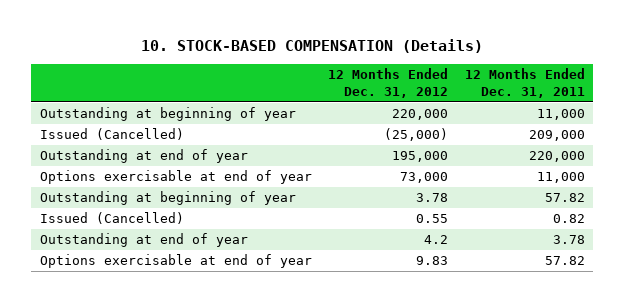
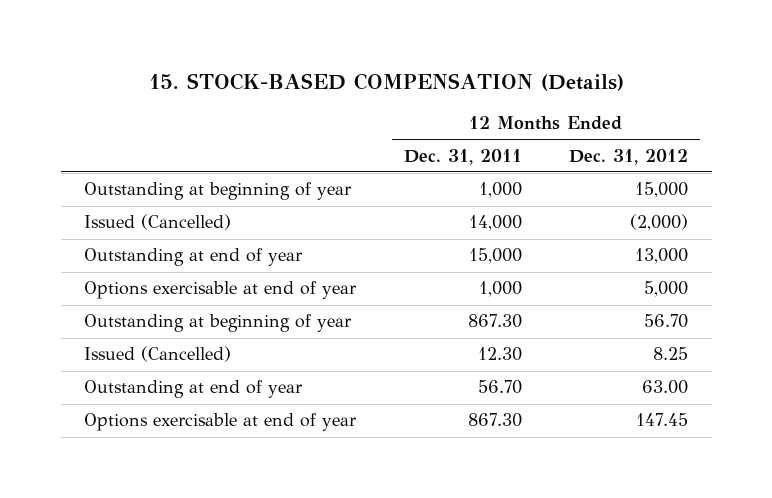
- 10. STOCK-BASED COMPENSATION (Details)
+ 15. STOCK-BASED COMPENSATION (Details)
- | 12 Months Ended Dec. 31, 2012 | 12 Months Ended Dec. 31, 2011
+ | 12 Months Ended Dec. 31, 2011 | 12 Months Ended Dec. 31, 2012
- Outstanding at beginning of year | 220,000 | 11,000
- Issued (Cancelled) | (25,000) | 209,000
- Outstanding at end of year | 195,000 | 220,000
- Options exercisable at end of year | 73,000 | 11,000
- Outstanding at beginning of year | 3.78 | 57.82
- Issued (Cancelled) | 0.55 | 0.82
- Outstanding at end of year | 4.2 | 3.78
- Options exercisable at end of year | 9.83 | 57.82
+ Outstanding at beginning of year | 1,000 | 15,000
+ Issued (Cancelled) | 14,000 | (2,000)
+ Outstanding at end of year | 15,000 | 13,000
+ Options exercisable at end of year | 1,000 | 5,000
+ Outstanding at beginning of year | 867.30 | 56.70
+ Issued (Cancelled) | 12.30 | 8.25
+ Outstanding at end of year | 56.70 | 63.00
+ Options exercisable at end of year | 867.30 | 147.45

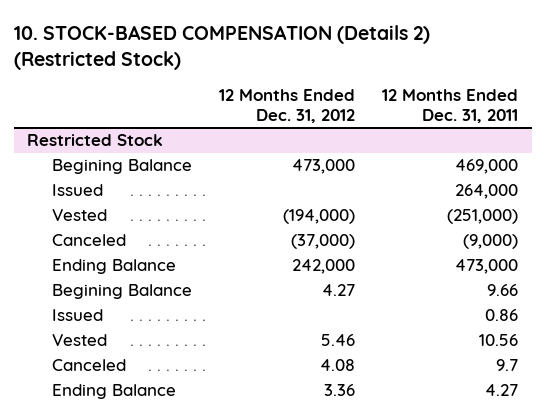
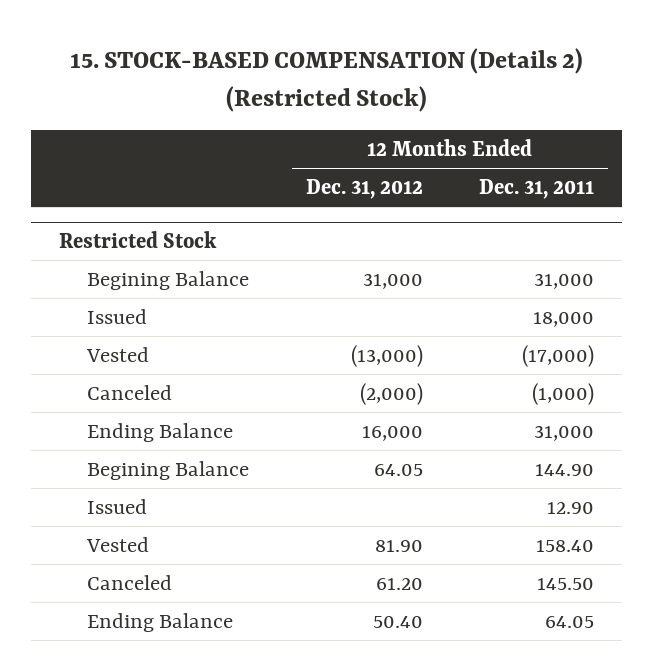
- 10. STOCK-BASED COMPENSATION (Details 2) (Restricted Stock)
+ 15. STOCK-BASED COMPENSATION (Details 2) (Restricted Stock)
@ Restricted Stock
- Begining Balance | 473,000 | 469,000
- Issued | | 264,000
- Vested | (194,000) | (251,000)
- Canceled | (37,000) | (9,000)
- Ending Balance | 242,000 | 473,000
- Begining Balance | 4.27 | 9.66
- Issued | | 0.86
- Vested | 5.46 | 10.56
- Canceled | 4.08 | 9.7
- Ending Balance | 3.36 | 4.27
+ Begining Balance | 31,000 | 31,000
+ Issued | | 18,000
+ Vested | (13,000) | (17,000)
+ Canceled | (2,000) | (1,000)
+ Ending Balance | 16,000 | 31,000
+ Begining Balance | 64.05 | 144.90
+ Issued | | 12.90
+ Vested | 81.90 | 158.40
+ Canceled | 61.20 | 145.50
+ Ending Balance | 50.40 | 64.05

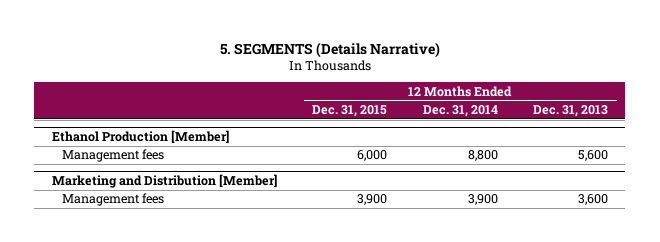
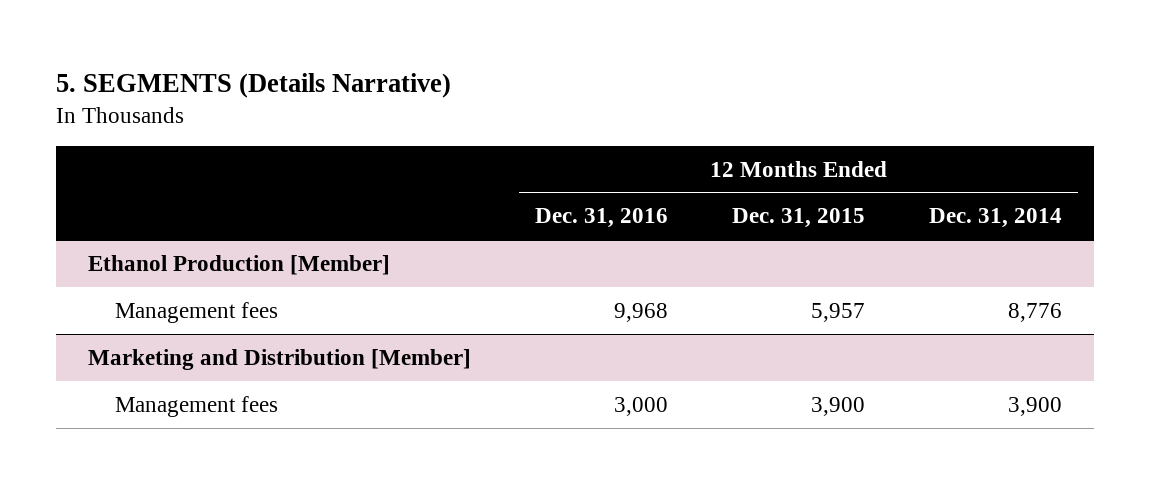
- | 12 Months Ended Dec. 31, 2015 | 12 Months Ended Dec. 31, 2014 | 12 Months Ended Dec. 31, 2013
+ | 12 Months Ended Dec. 31, 2016 | 12 Months Ended Dec. 31, 2015 | 12 Months Ended Dec. 31, 2014
@ Ethanol Production [Member]
- Management fees | 6,000 | 8,800 | 5,600
+ Management fees | 9,968 | 5,957 | 8,776

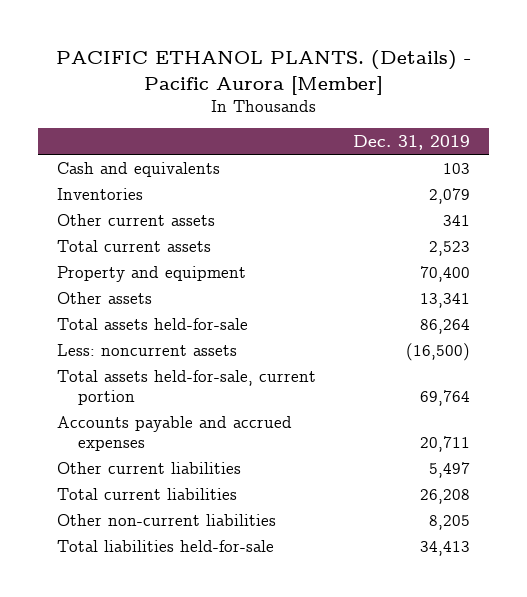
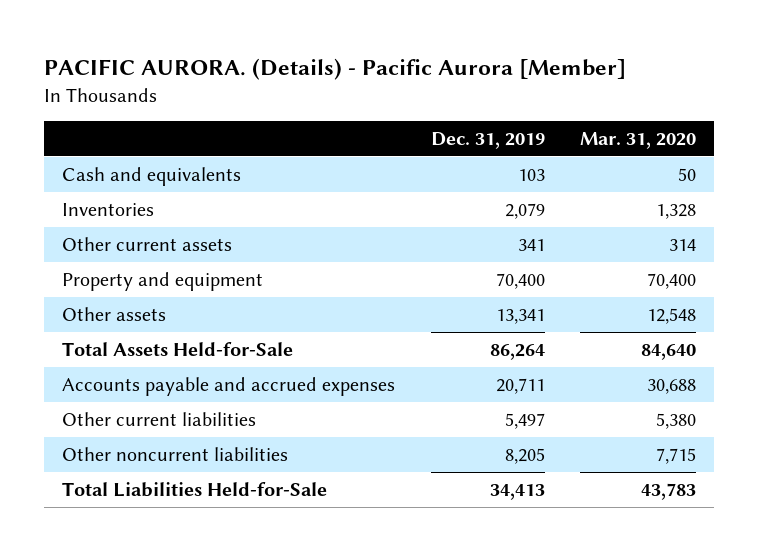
- PACIFIC ETHANOL PLANTS. (Details) - Pacific Aurora [Member]
+ PACIFIC AURORA. (Details) - Pacific Aurora [Member]
- | Dec. 31, 2019
+ | Dec. 31, 2019 | Mar. 31, 2020
- Total current assets | 2,523
- Total assets held-for-sale | 86,264
- Less: noncurrent assets | (16,500)
- Total assets held-for-sale, current portion | 69,764
+ Total Assets Held-for-Sale | 86,264 | 84,640
- Total current liabilities | 26,208
- Other non-current liabilities | 8,205
- Total liabilities held-for-sale | 34,413
+ Other noncurrent liabilities | 8,205 | 7,715
+ Total Liabilities Held-for-Sale | 34,413 | 43,783

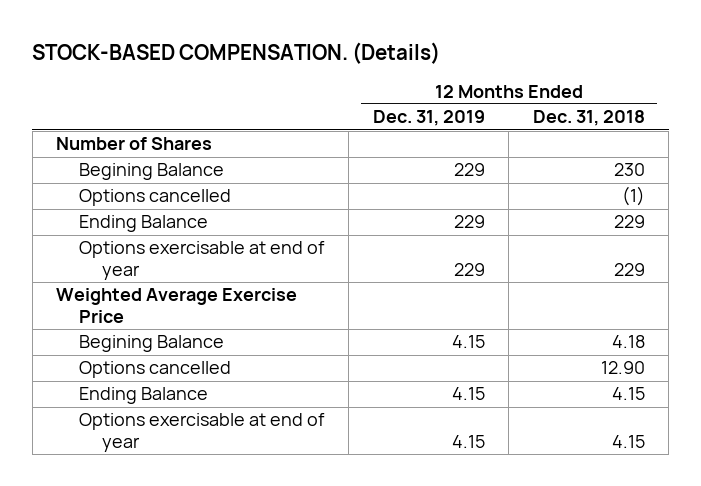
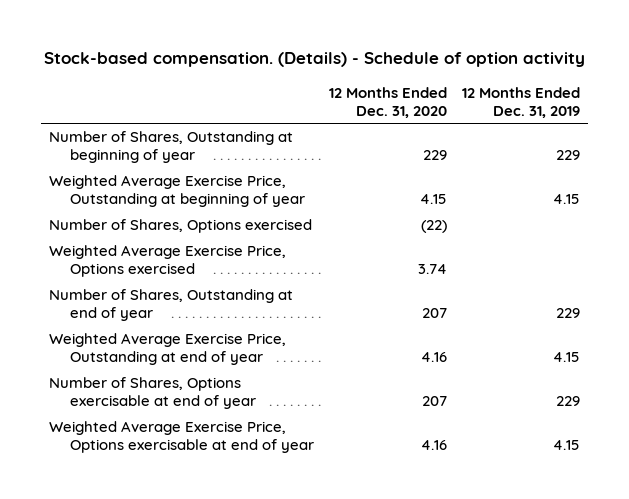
- STOCK-BASED COMPENSATION. (Details)
+ Stock-based compensation. (Details) - Schedule of option activity
- | 12 Months Ended Dec. 31, 2019 | 12 Months Ended Dec. 31, 2018
+ | 12 Months Ended Dec. 31, 2020 | 12 Months Ended Dec. 31, 2019
- Number of Shares
- Begining Balance | 229 | 230
- Options cancelled | | (1)
- Ending Balance | 229 | 229
- Options exercisable at end of year | 229 | 229
- Weighted Average Exercise Price
- Begining Balance | 4.15 | 4.18
- Options cancelled | | 12.90
- Ending Balance | 4.15 | 4.15
- Options exercisable at end of year | 4.15 | 4.15
+ Number of Shares, Outstanding at beginning of year | 229 | 229
+ Weighted Average Exercise Price, Outstanding at beginning of year | 4.15 | 4.15
+ Number of Shares, Options exercised | (22) |
+ Weighted Average Exercise Price, Options exercised | 3.74 |
+ Number of Shares, Outstanding at end of year | 207 | 229
+ Weighted Average Exercise Price, Outstanding at end of year | 4.16 | 4.15
+ Number of Shares, Options exercisable at end of year | 207 | 229
+ Weighted Average Exercise Price, Options exercisable at end of year | 4.16 | 4.15

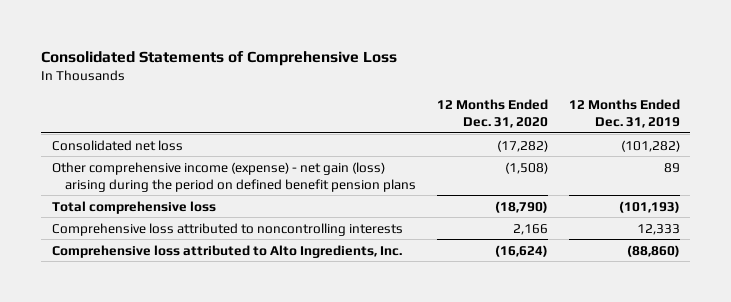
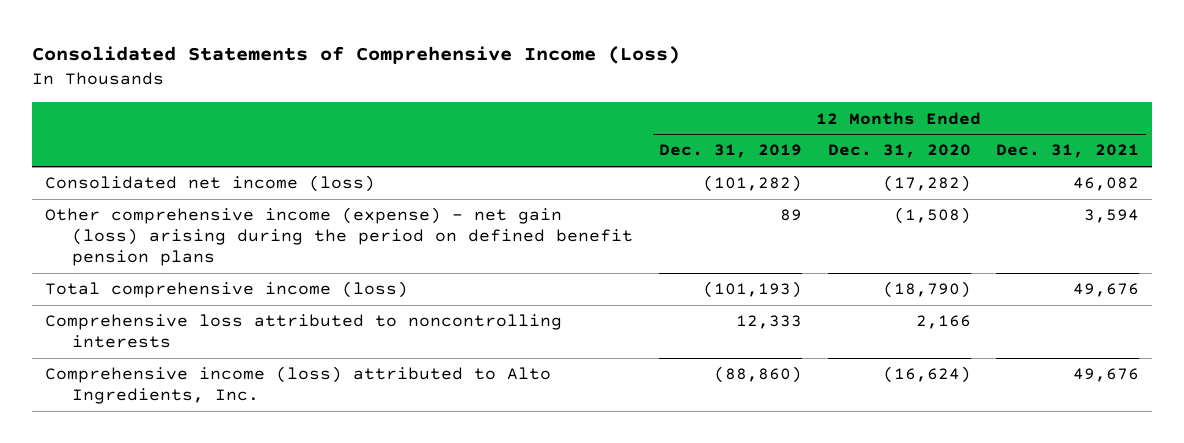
- Consolidated Statements of Comprehensive Loss
+ Consolidated Statements of Comprehensive Income (Loss)
- | 12 Months Ended Dec. 31, 2020 | 12 Months Ended Dec. 31, 2019
+ | 12 Months Ended Dec. 31, 2019 | 12 Months Ended Dec. 31, 2020 | 12 Months Ended Dec. 31, 2021
- Consolidated net loss | (17,282) | (101,282)
+ Consolidated net income (loss) | (101,282) | (17,282) | 46,082
- Total comprehensive loss | (18,790) | (101,193)
+ Total comprehensive income (loss) | (101,193) | (18,790) | 49,676
- Comprehensive loss attributed to Alto Ingredients, Inc. | (16,624) | (88,860)
+ Comprehensive income (loss) attributed to Alto Ingredients, Inc. | (88,860) | (16,624) | 49,676

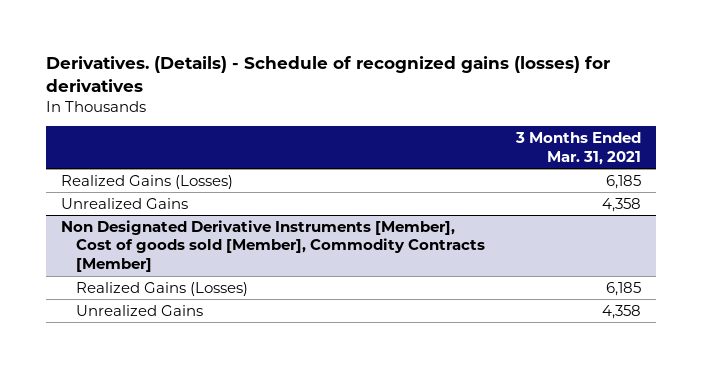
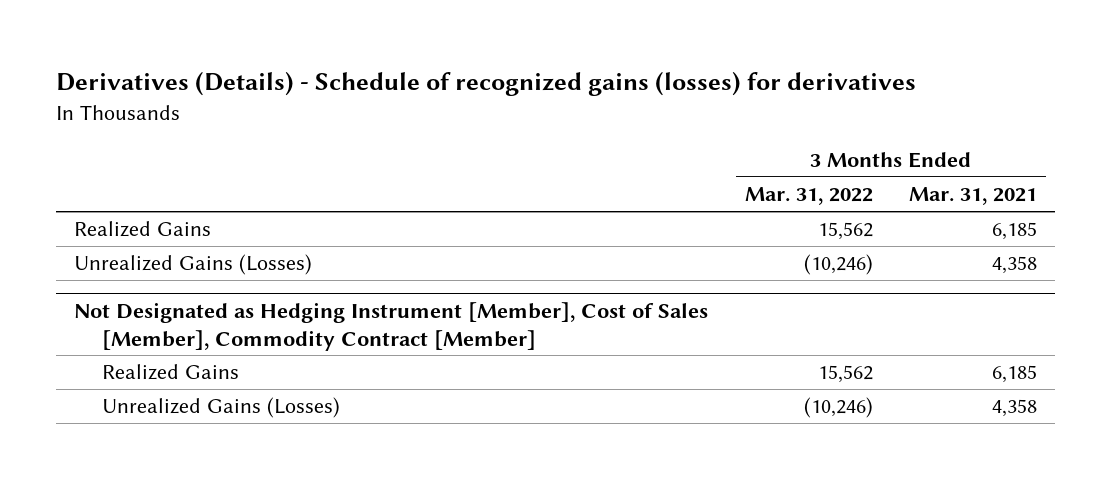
- Derivatives. (Details) - Schedule of recognized gains (losses) for derivatives
+ Derivatives (Details) - Schedule of recognized gains (losses) for derivatives
- | 3 Months Ended Mar. 31, 2021
+ | 3 Months Ended Mar. 31, 2022 | 3 Months Ended Mar. 31, 2021
- Realized Gains (Losses) | 6,185
- Unrealized Gains | 4,358
- Non Designated Derivative Instruments [Member], Cost of goods sold [Member], Commodity Contracts [Member]
- Realized Gains (Losses) | 6,185
- Unrealized Gains | 4,358
+ Realized Gains | 15,562 | 6,185
+ Unrealized Gains (Losses) | (10,246) | 4,358
+ Not Designated as Hedging Instrument [Member], Cost of Sales [Member], Commodity Contract [Member]
+ Realized Gains | 15,562 | 6,185
+ Unrealized Gains (Losses) | (10,246) | 4,358

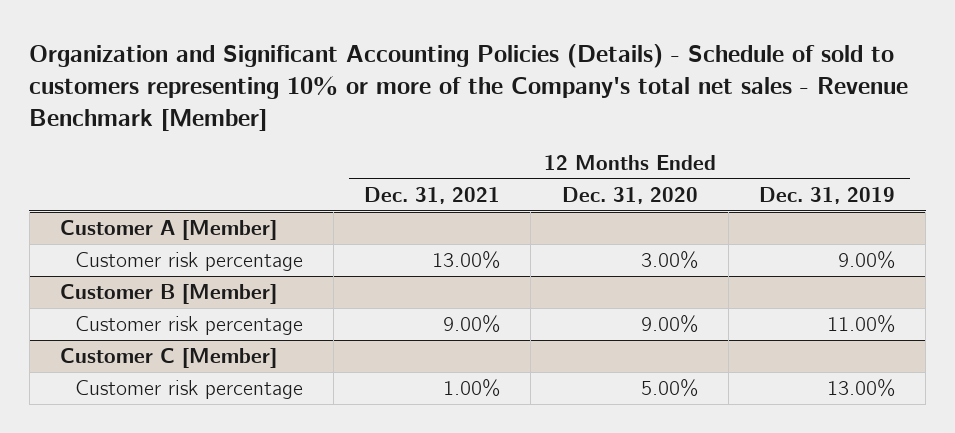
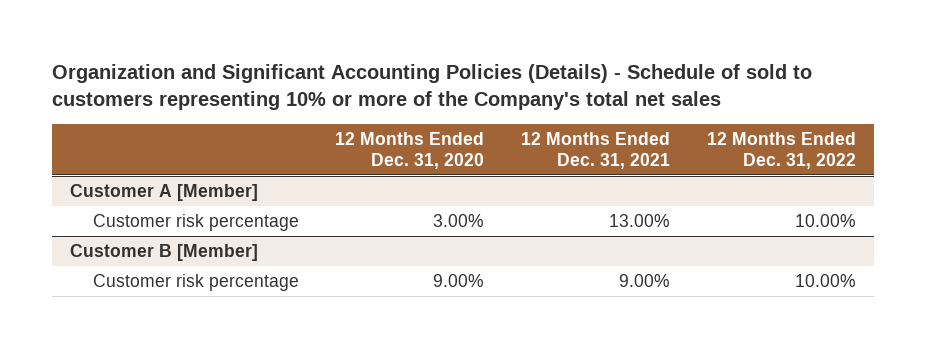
- Organization and Significant Accounting Policies (Details) - Schedule of sold to customers representing 10% or more of the Company's total net sales - Revenue Benchmark [Member]
+ Organization and Significant Accounting Policies (Details) - Schedule of sold to customers representing 10% or more of the Company's total net sales
- | 12 Months Ended Dec. 31, 2021 | 12 Months Ended Dec. 31, 2020 | 12 Months Ended Dec. 31, 2019
+ | 12 Months Ended Dec. 31, 2020 | 12 Months Ended Dec. 31, 2021 | 12 Months Ended Dec. 31, 2022
- Customer C [Member]
- Customer risk percentage | 1.00% | 5.00% | 13.00%

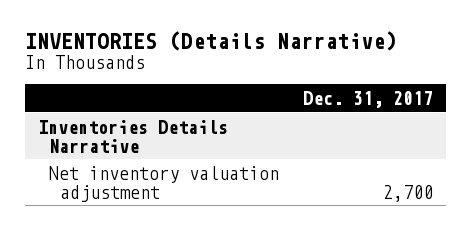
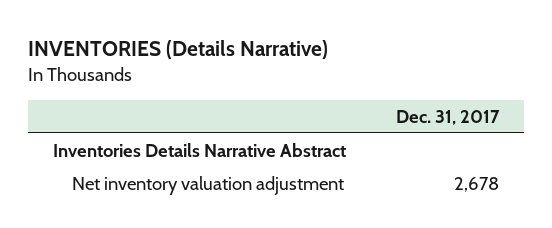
- Inventories Details Narrative
- Net inventory valuation adjustment | 2,700
+ Inventories Details Narrative Abstract
+ Net inventory valuation adjustment | 2,678

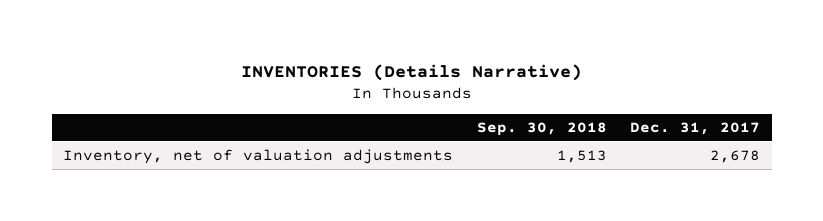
- | Dec. 31, 2017
+ | Sep. 30, 2018 | Dec. 31, 2017
- Inventories Details Narrative Abstract
- Net inventory valuation adjustment | 2,678
+ Inventory, net of valuation adjustments | 1,513 | 2,678

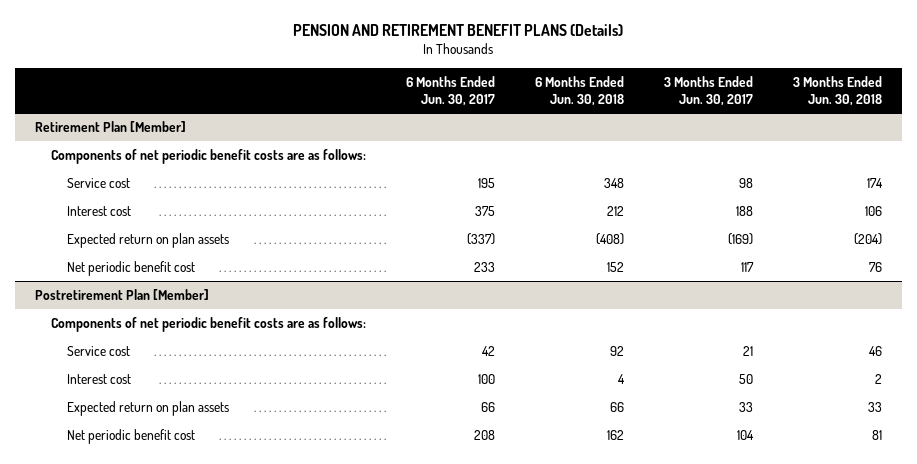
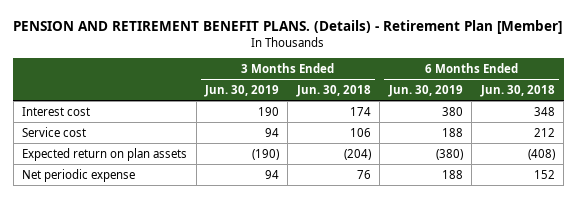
- PENSION AND RETIREMENT BENEFIT PLANS (Details)
+ PENSION AND RETIREMENT BENEFIT PLANS. (Details) - Retirement Plan [Member]
- | 6 Months Ended Jun. 30, 2017 | 6 Months Ended Jun. 30, 2018 | 3 Months Ended Jun. 30, 2017 | 3 Months Ended Jun. 30, 2018
+ | 3 Months Ended Jun. 30, 2019 | 3 Months Ended Jun. 30, 2018 | 6 Months Ended Jun. 30, 2019 | 6 Months Ended Jun. 30, 2018
- Retirement Plan [Member]
- Components of net periodic benefit costs are as follows:
- Service cost | 195 | 348 | 98 | 174
- Interest cost | 375 | 212 | 188 | 106
+ Interest cost | 190 | 174 | 380 | 348
+ Service cost | 94 | 106 | 188 | 212
- Net periodic benefit cost | 233 | 152 | 117 | 76
- Postretirement Plan [Member]
- Components of net periodic benefit costs are as follows:
- Service cost | 42 | 92 | 21 | 46
- Interest cost | 100 | 4 | 50 | 2
- Expected return on plan assets | 66 | 66 | 33 | 33
- Net periodic benefit cost | 208 | 162 | 104 | 81
+ Net periodic expense | 94 | 76 | 188 | 152

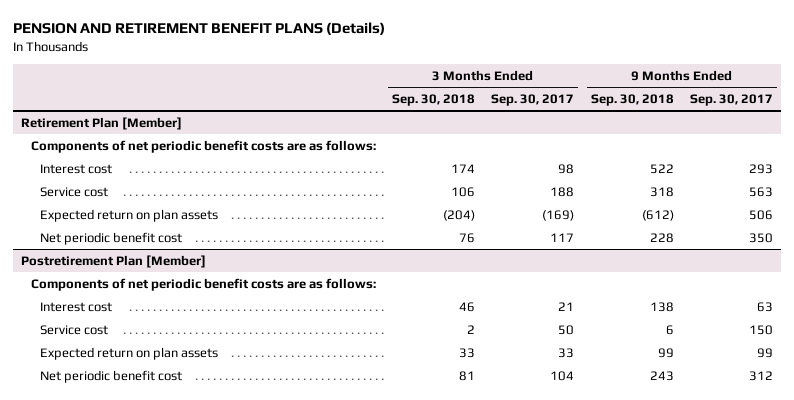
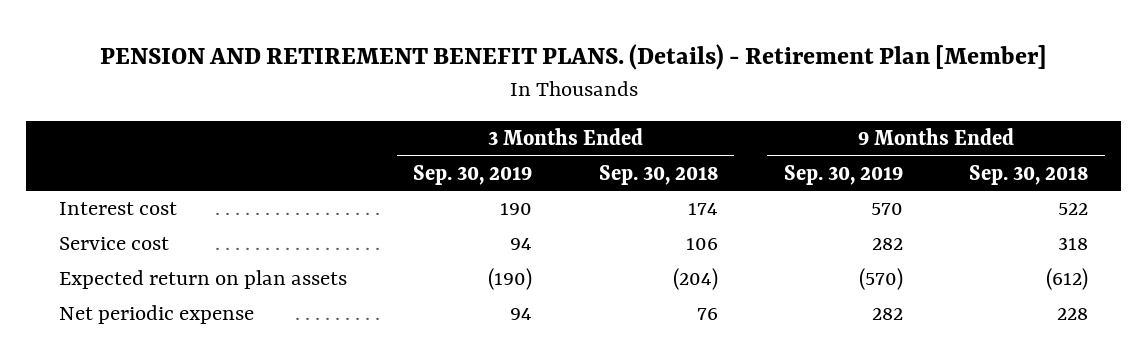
- PENSION AND RETIREMENT BENEFIT PLANS (Details)
+ PENSION AND RETIREMENT BENEFIT PLANS. (Details) - Retirement Plan [Member]
- | 3 Months Ended Sep. 30, 2018 | 3 Months Ended Sep. 30, 2017 | 9 Months Ended Sep. 30, 2018 | 9 Months Ended Sep. 30, 2017
+ | 3 Months Ended Sep. 30, 2019 | 3 Months Ended Sep. 30, 2018 | 9 Months Ended Sep. 30, 2019 | 9 Months Ended Sep. 30, 2018
- Retirement Plan [Member]
- Components of net periodic benefit costs are as follows:
- Net periodic benefit cost | 76 | 117 | 228 | 350
- Postretirement Plan [Member]
- Components of net periodic benefit costs are as follows:
- Interest cost | 46 | 21 | 138 | 63
- Service cost | 2 | 50 | 6 | 150
- Expected return on plan assets | 33 | 33 | 99 | 99
- Net periodic benefit cost | 81 | 104 | 243 | 312
+ Net periodic expense | 94 | 76 | 282 | 228

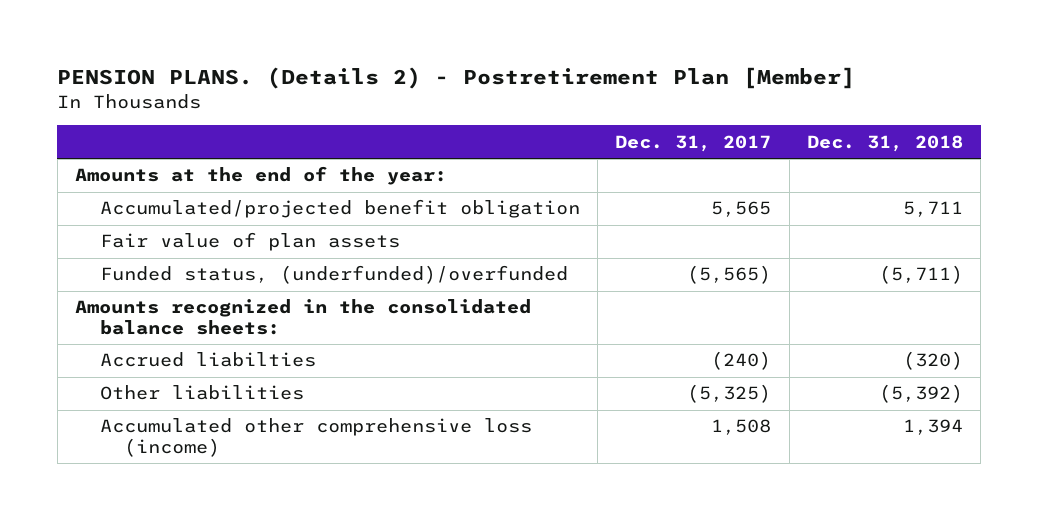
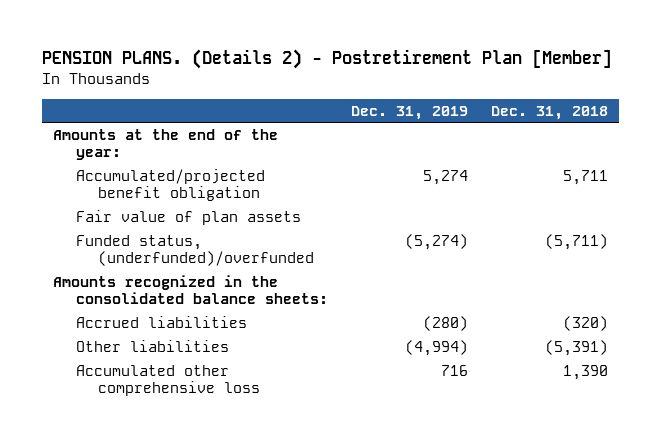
- | Dec. 31, 2017 | Dec. 31, 2018
+ | Dec. 31, 2019 | Dec. 31, 2018
- Accrued liabilties | (240) | (320)
- Other liabilities | (5,325) | (5,392)
- Accumulated other comprehensive loss (income) | 1,508 | 1,394
+ Accrued liabilities | (280) | (320)
+ Other liabilities | (4,994) | (5,391)
+ Accumulated other comprehensive loss | 716 | 1,390

